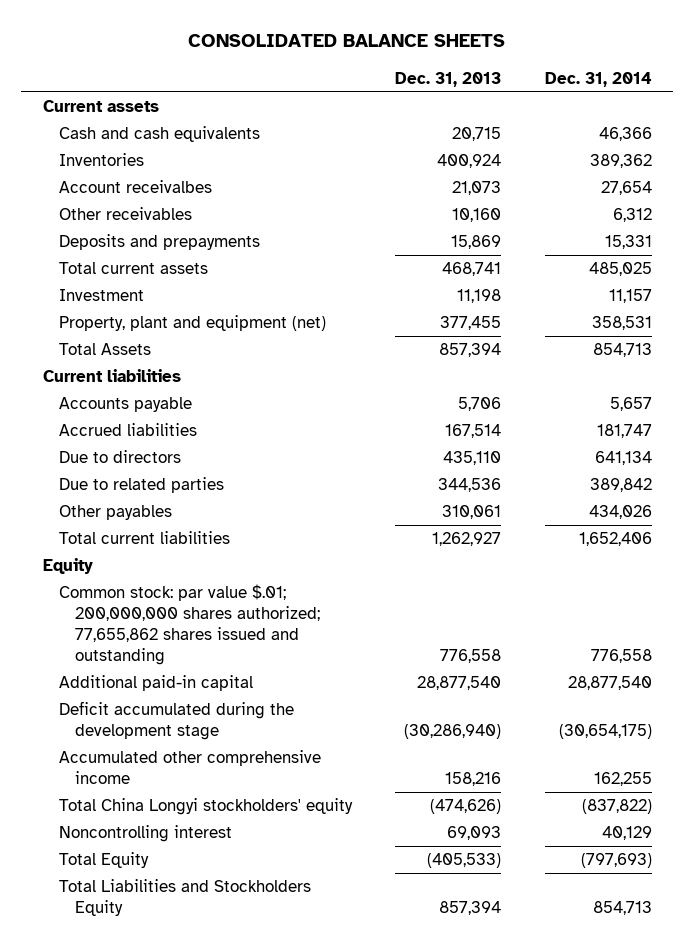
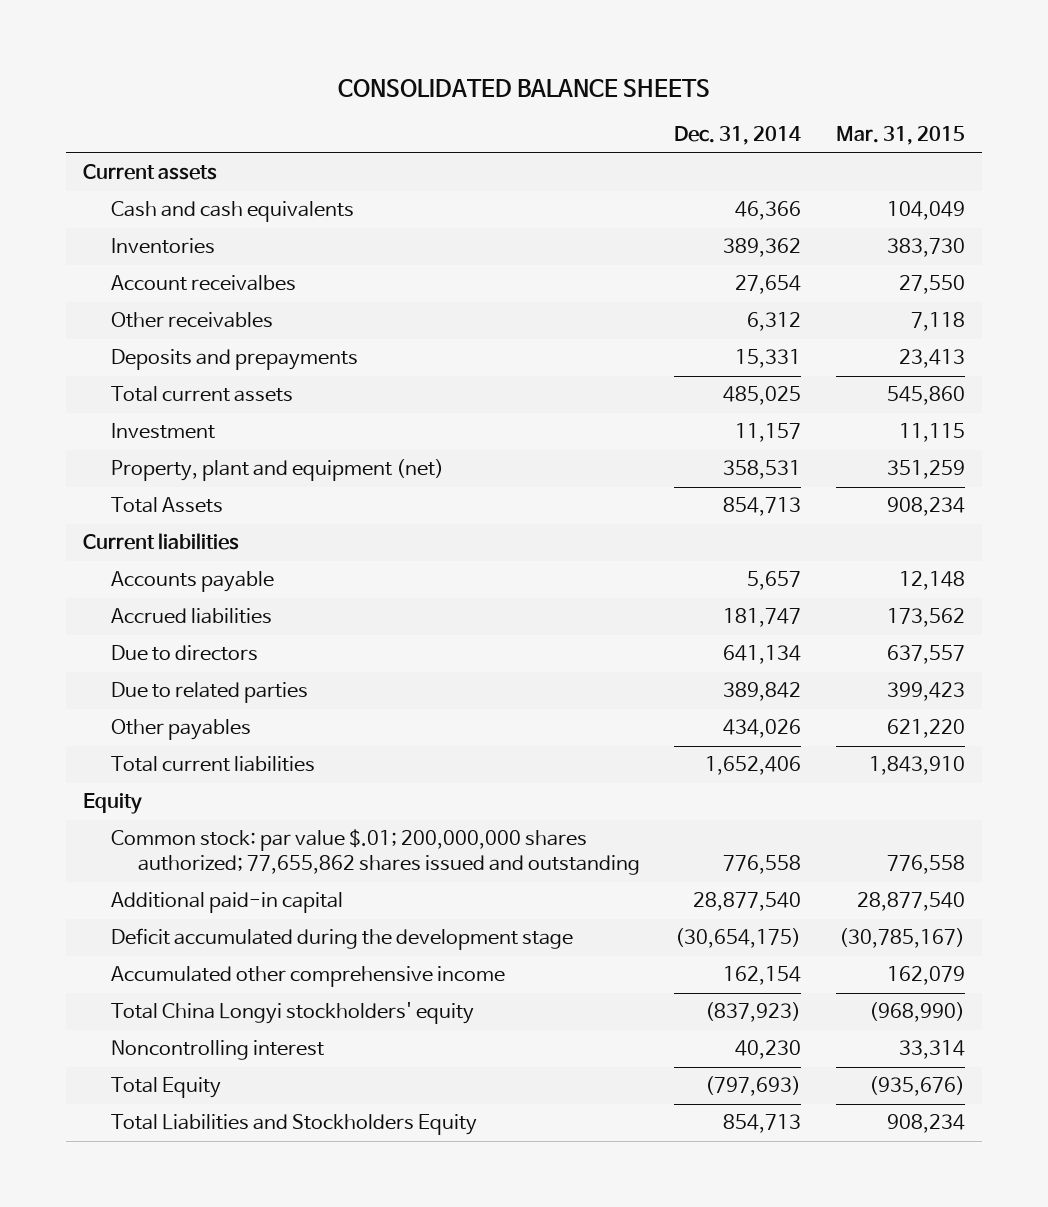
- | Dec. 31, 2013 | Dec. 31, 2014
+ | Dec. 31, 2014 | Mar. 31, 2015
- Accumulated other comprehensive income | 158,216 | 162,255
- Total China Longyi stockholders' equity | (474,626) | (837,822)
- Noncontrolling interest | 69,093 | 40,129
+ Accumulated other comprehensive income | 162,154 | 162,079
+ Total China Longyi stockholders' equity | (837,923) | (968,990)
+ Noncontrolling interest | 40,230 | 33,314

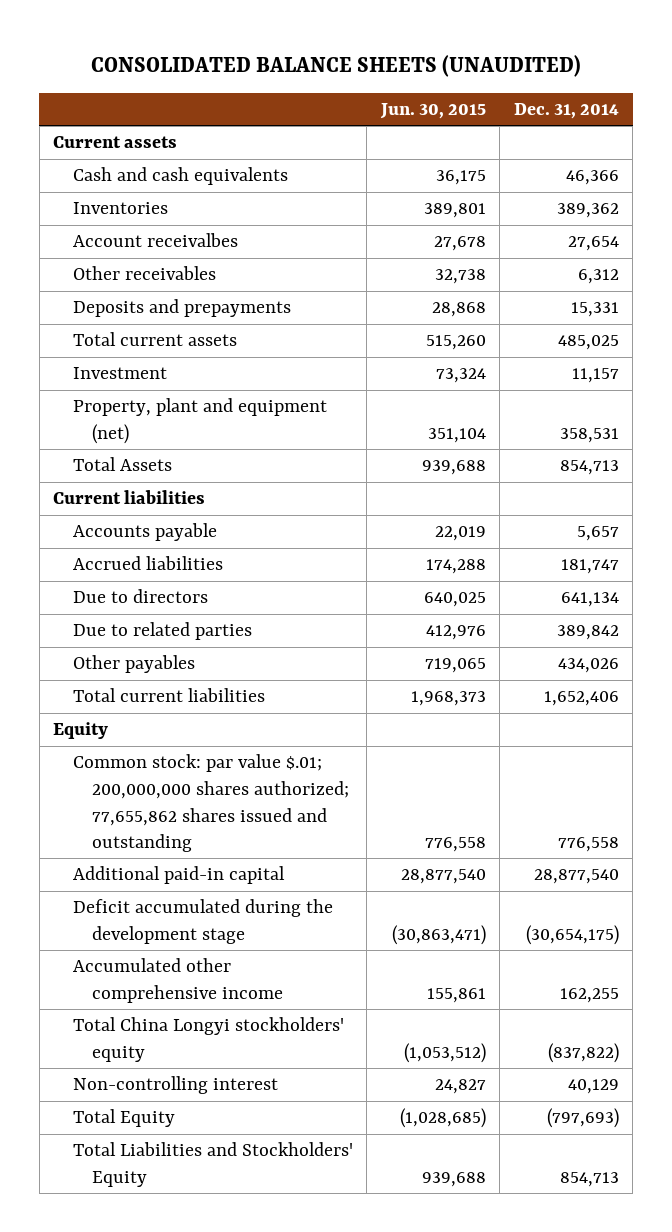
- CONSOLIDATED BALANCE SHEETS
+ CONSOLIDATED BALANCE SHEETS (UNAUDITED)
- | Dec. 31, 2014 | Mar. 31, 2015
+ | Jun. 30, 2015 | Dec. 31, 2014
- Accumulated other comprehensive income | 162,154 | 162,079
- Total China Longyi stockholders' equity | (837,923) | (968,990)
- Noncontrolling interest | 40,230 | 33,314
+ Accumulated other comprehensive income | 155,861 | 162,255
+ Total China Longyi stockholders' equity | (1,053,512) | (837,822)
+ Non-controlling interest | 24,827 | 40,129
- Total Liabilities and Stockholders Equity | 854,713 | 908,234
+ Total Liabilities and Stockholders' Equity | 939,688 | 854,713

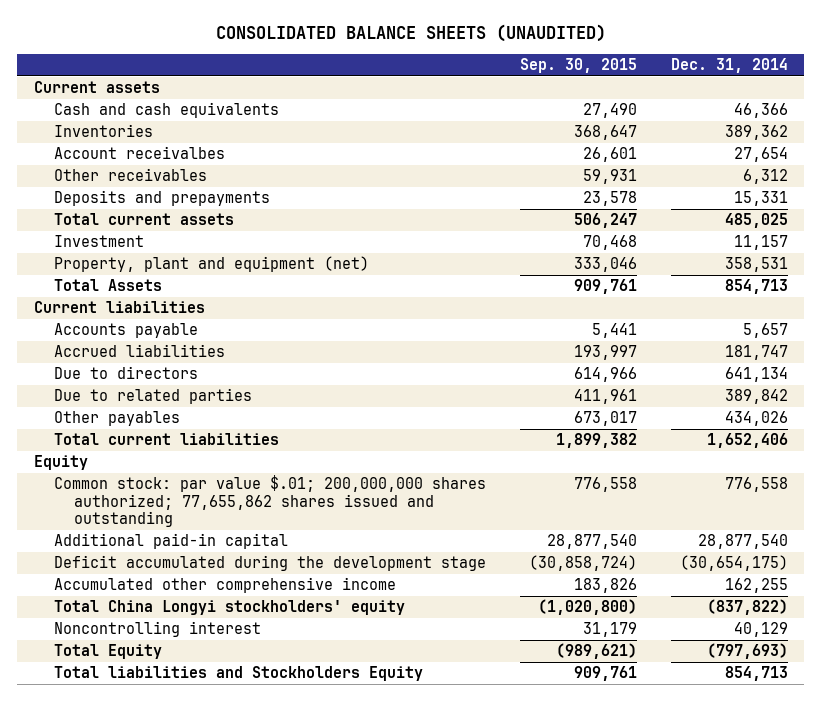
- | Jun. 30, 2015 | Dec. 31, 2014
+ | Sep. 30, 2015 | Dec. 31, 2014
- Non-controlling interest | 24,827 | 40,129
+ Noncontrolling interest | 31,179 | 40,129
- Total Liabilities and Stockholders' Equity | 939,688 | 854,713
+ Total liabilities and Stockholders Equity | 909,761 | 854,713

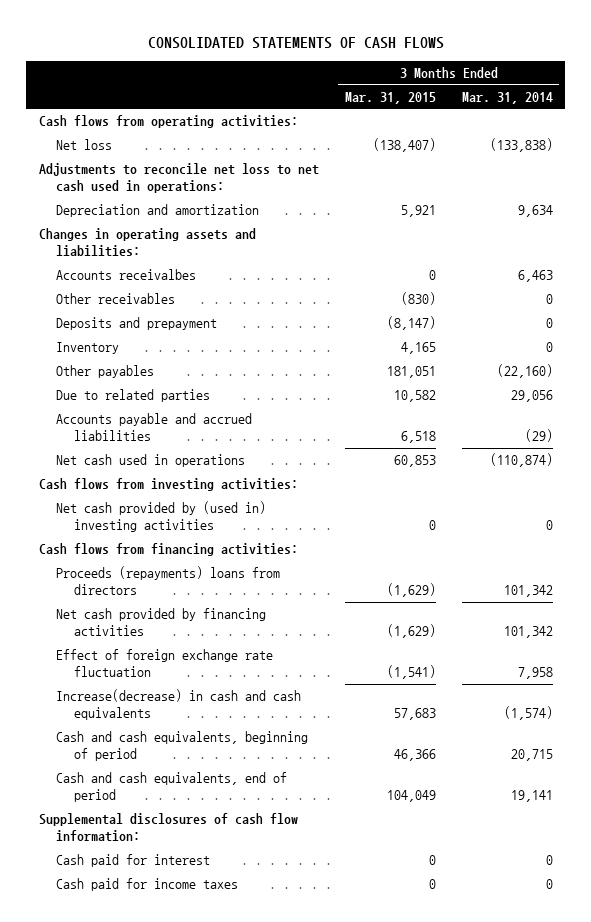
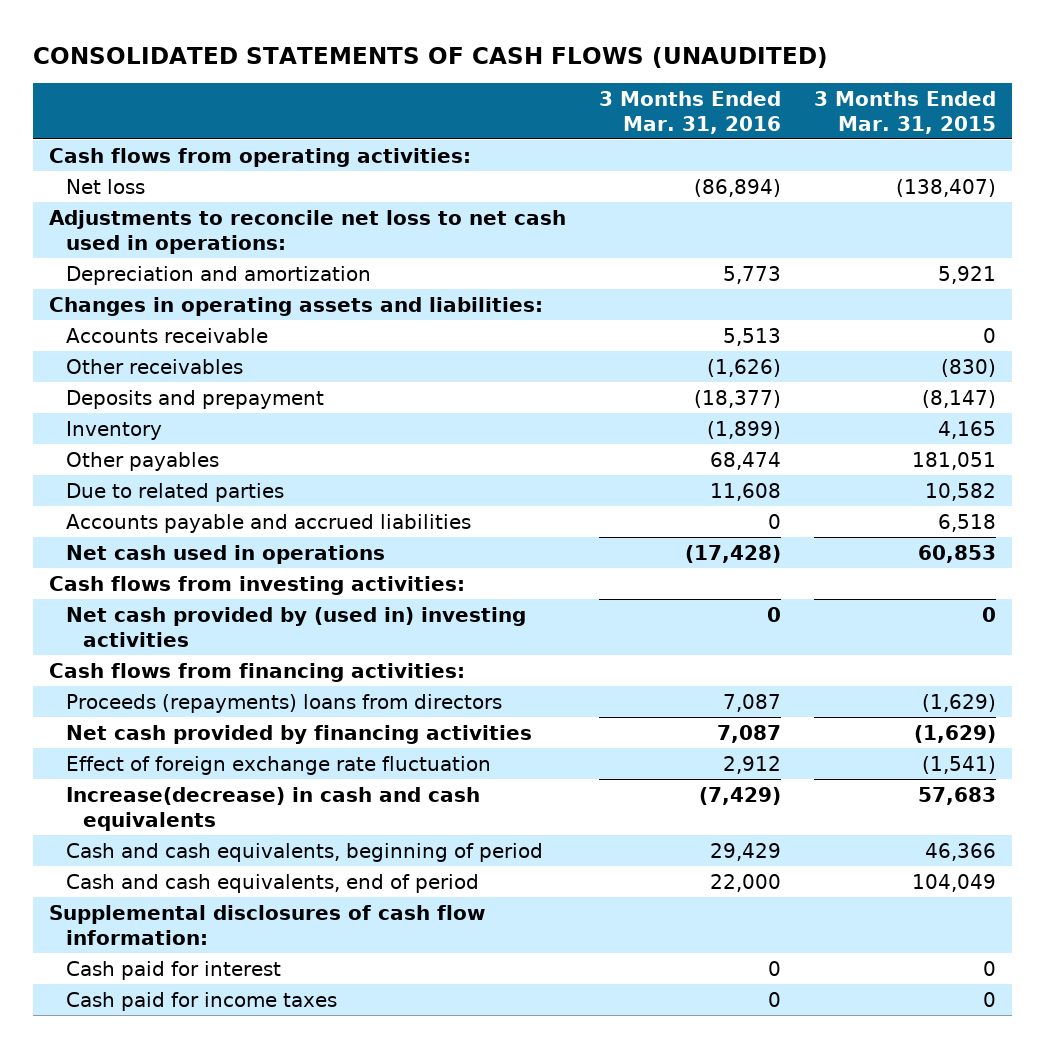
- CONSOLIDATED STATEMENTS OF CASH FLOWS
+ CONSOLIDATED STATEMENTS OF CASH FLOWS (UNAUDITED)
- | 3 Months Ended Mar. 31, 2015 | 3 Months Ended Mar. 31, 2014
+ | 3 Months Ended Mar. 31, 2016 | 3 Months Ended Mar. 31, 2015
- Accounts receivalbes | 0 | 6,463
+ Accounts receivable | 5,513 | 0

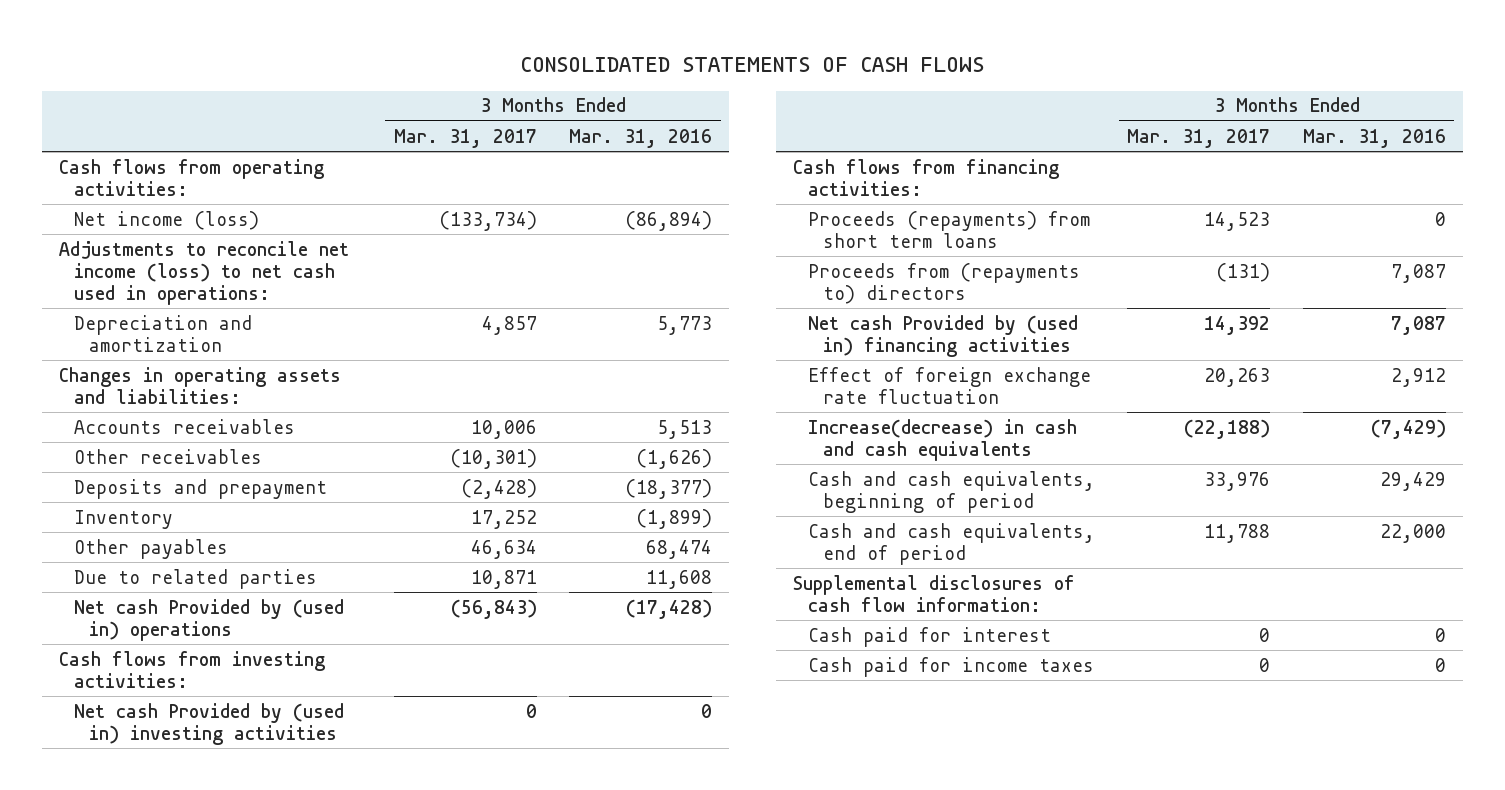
- CONSOLIDATED STATEMENTS OF CASH FLOWS (UNAUDITED)
+ CONSOLIDATED STATEMENTS OF CASH FLOWS
- | 3 Months Ended Mar. 31, 2016 | 3 Months Ended Mar. 31, 2015
+ | 3 Months Ended Mar. 31, 2017 | 3 Months Ended Mar. 31, 2016
- Net loss | (86,894) | (138,407)
- Adjustments to reconcile net loss to net cash used in operations:
+ Net income (loss) | (133,734) | (86,894)
+ Adjustments to reconcile net income (loss) to net cash used in operations:
- Accounts receivable | 5,513 | 0
+ Accounts receivables | 10,006 | 5,513
- Accounts payable and accrued liabilities | 0 | 6,518
- Net cash used in operations | (17,428) | 60,853
+ Net cash Provided by (used in) operations | (56,843) | (17,428)
- Net cash provided by (used in) investing activities | 0 | 0
+ Net cash Provided by (used in) investing activities | 0 | 0
- Proceeds (repayments) loans from directors | 7,087 | (1,629)
- Net cash provided by financing activities | 7,087 | (1,629)
+ Proceeds (repayments) from short term loans | 14,523 | 0
+ Proceeds from (repayments to) directors | (131) | 7,087
+ Net cash Provided by (used in) financing activities | 14,392 | 7,087

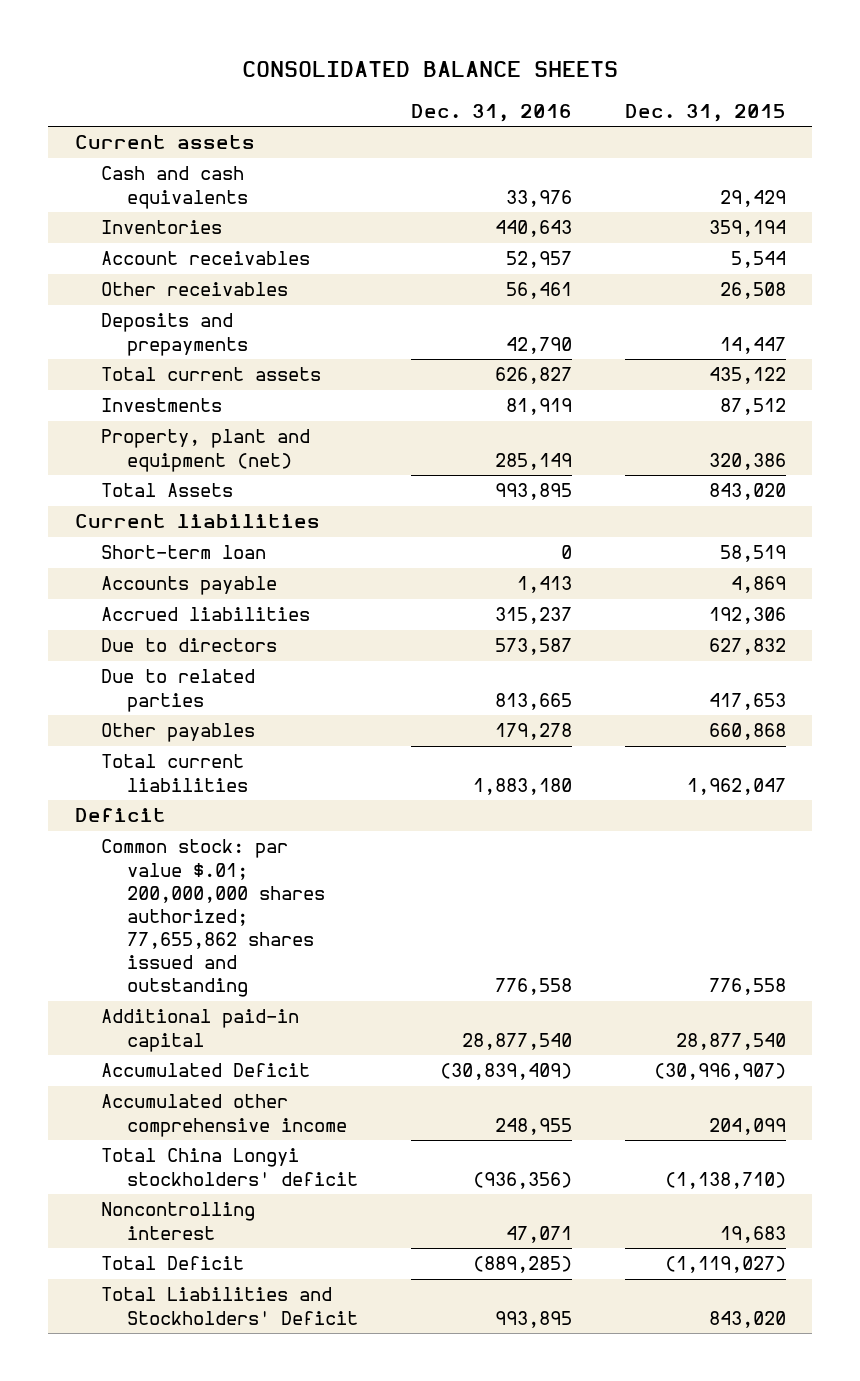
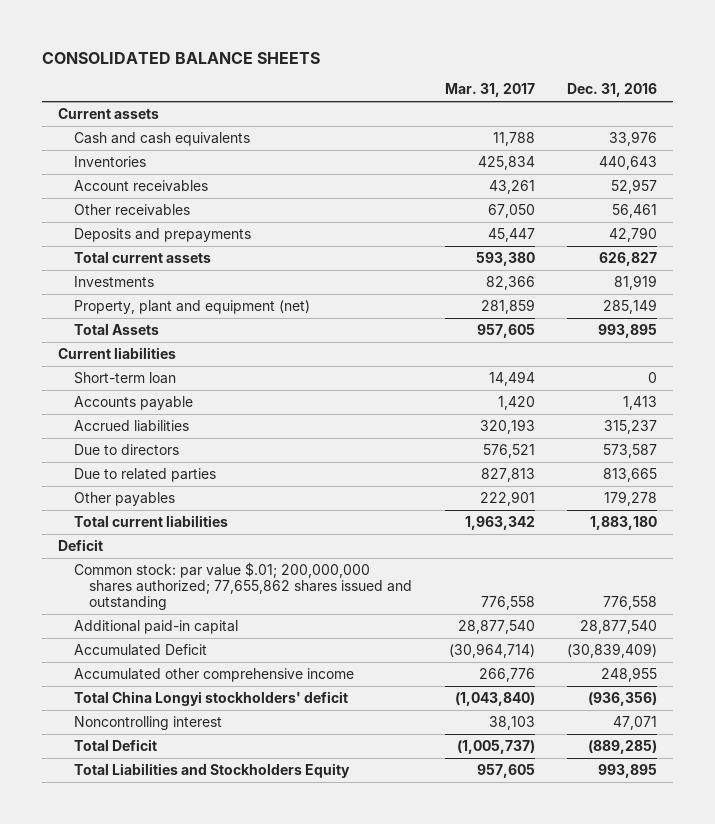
- | Dec. 31, 2016 | Dec. 31, 2015
+ | Mar. 31, 2017 | Dec. 31, 2016
- Total Liabilities and Stockholders' Deficit | 993,895 | 843,020
+ Total Liabilities and Stockholders Equity | 957,605 | 993,895

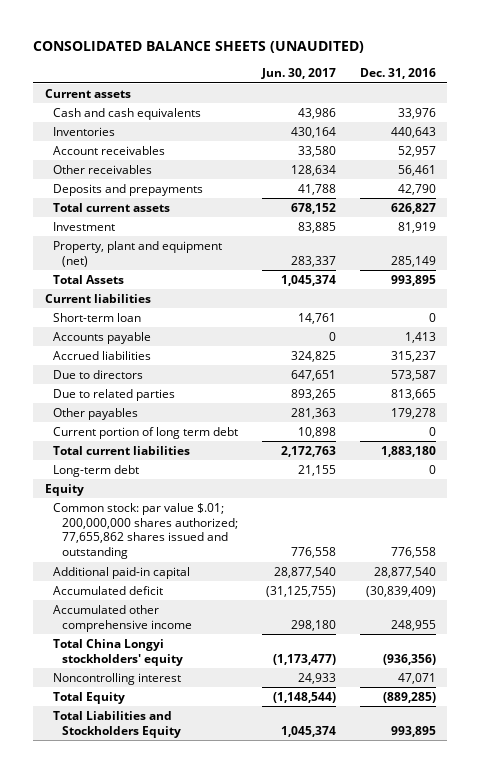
- CONSOLIDATED BALANCE SHEETS
+ CONSOLIDATED BALANCE SHEETS (UNAUDITED)
- | Mar. 31, 2017 | Dec. 31, 2016
+ | Jun. 30, 2017 | Dec. 31, 2016
- Investments | 82,366 | 81,919
+ Investment | 83,885 | 81,919
+ Current portion of long term debt | 10,898 | 0
- Deficit
+ Long-term debt | 21,155 | 0
+ Equity
- Accumulated Deficit | (30,964,714) | (30,839,409)
+ Accumulated deficit | (31,125,755) | (30,839,409)
- Total China Longyi stockholders' deficit | (1,043,840) | (936,356)
+ Total China Longyi stockholders' equity | (1,173,477) | (936,356)
- Total Deficit | (1,005,737) | (889,285)
+ Total Equity | (1,148,544) | (889,285)

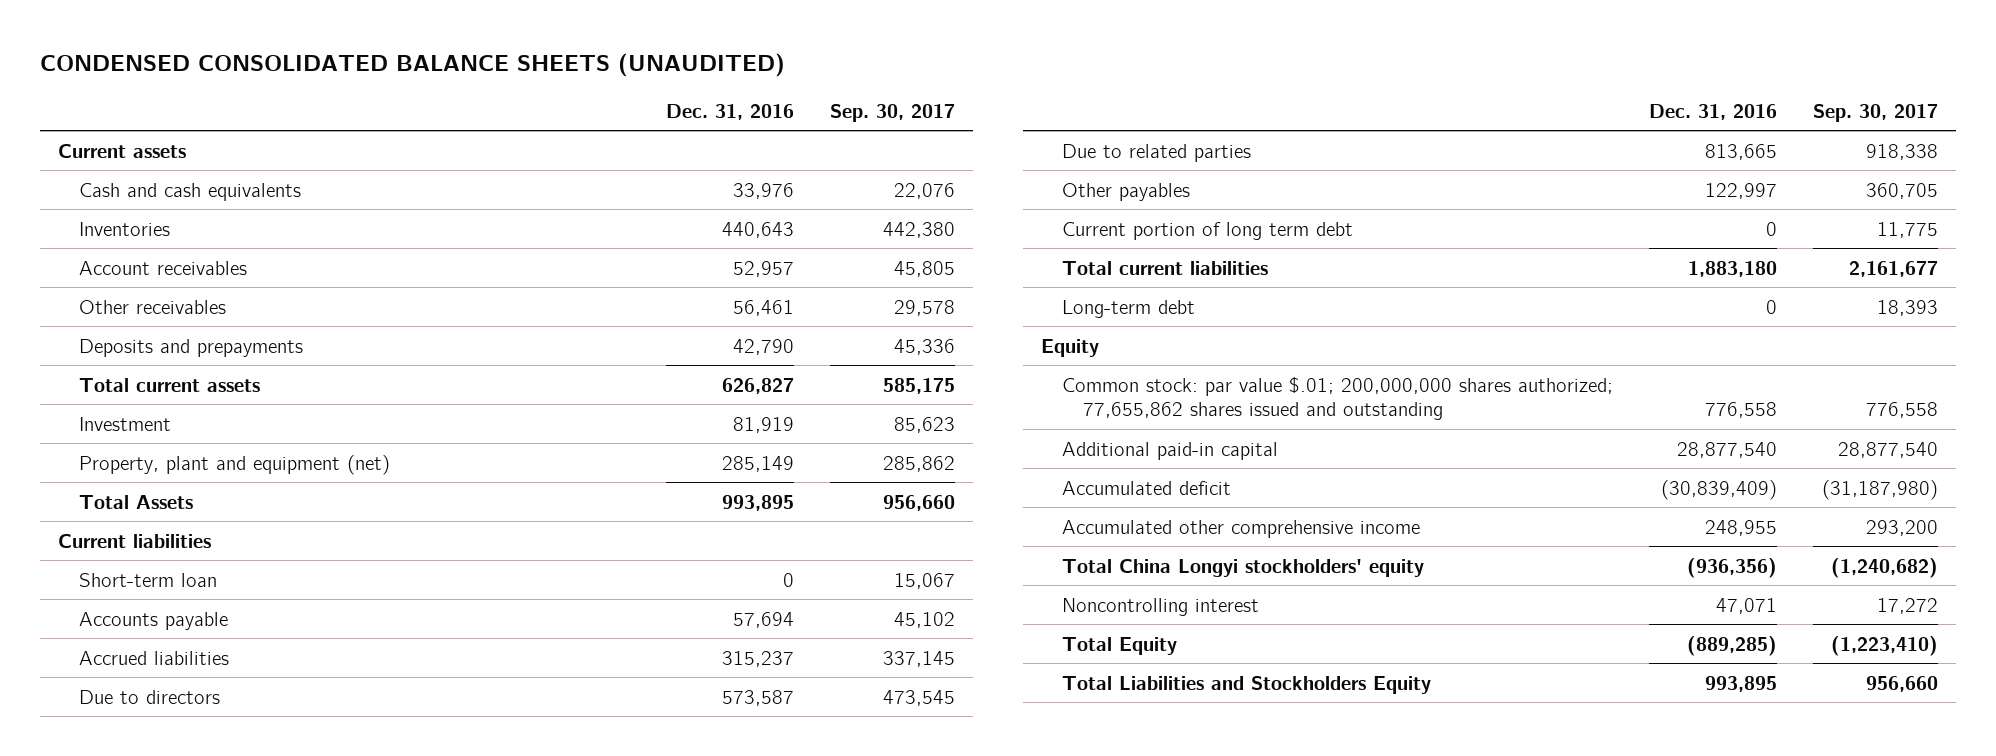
- CONSOLIDATED BALANCE SHEETS (UNAUDITED)
+ CONDENSED CONSOLIDATED BALANCE SHEETS (UNAUDITED)
- | Jun. 30, 2017 | Dec. 31, 2016
+ | Dec. 31, 2016 | Sep. 30, 2017
- Accounts payable | 0 | 1,413
+ Accounts payable | 57,694 | 45,102
- Other payables | 281,363 | 179,278
+ Other payables | 122,997 | 360,705

